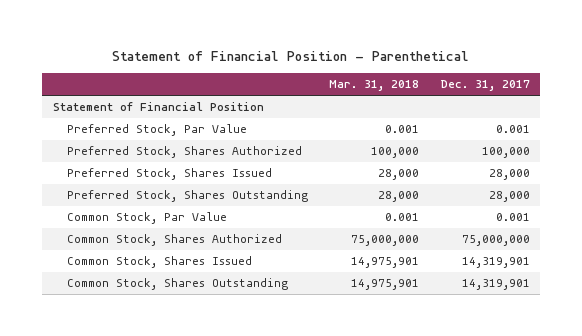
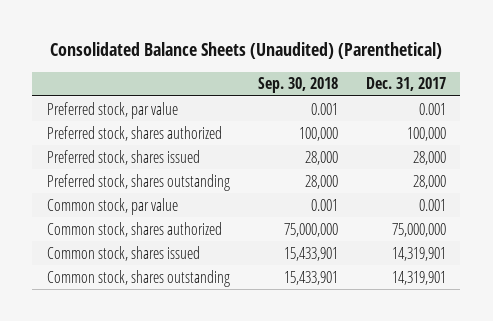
- Statement of Financial Position - Parenthetical
+ Consolidated Balance Sheets (Unaudited) (Parenthetical)
- | Mar. 31, 2018 | Dec. 31, 2017
+ | Sep. 30, 2018 | Dec. 31, 2017
- Statement of Financial Position
- Preferred Stock, Par Value | 0.001 | 0.001
- Preferred Stock, Shares Authorized | 100,000 | 100,000
- Preferred Stock, Shares Issued | 28,000 | 28,000
- Preferred Stock, Shares Outstanding | 28,000 | 28,000
- Common Stock, Par Value | 0.001 | 0.001
- Common Stock, Shares Authorized | 75,000,000 | 75,000,000
- Common Stock, Shares Issued | 14,975,901 | 14,319,901
- Common Stock, Shares Outstanding | 14,975,901 | 14,319,901
+ Preferred stock, par value | 0.001 | 0.001
+ Preferred stock, shares authorized | 100,000 | 100,000
+ Preferred stock, shares issued | 28,000 | 28,000
+ Preferred stock, shares outstanding | 28,000 | 28,000
+ Common stock, par value | 0.001 | 0.001
+ Common stock, shares authorized | 75,000,000 | 75,000,000
+ Common stock, shares issued | 15,433,901 | 14,319,901
+ Common stock, shares outstanding | 15,433,901 | 14,319,901

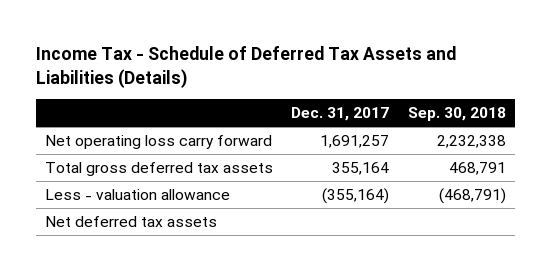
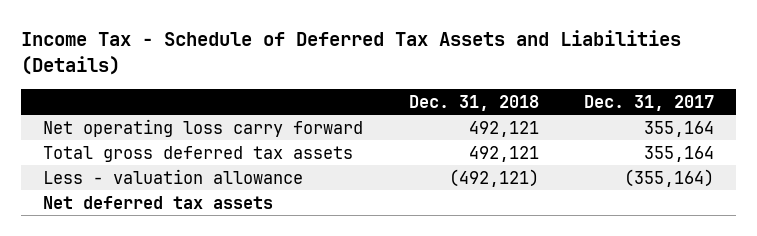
- | Dec. 31, 2017 | Sep. 30, 2018
+ | Dec. 31, 2018 | Dec. 31, 2017
- Net operating loss carry forward | 1,691,257 | 2,232,338
+ Net operating loss carry forward | 492,121 | 355,164

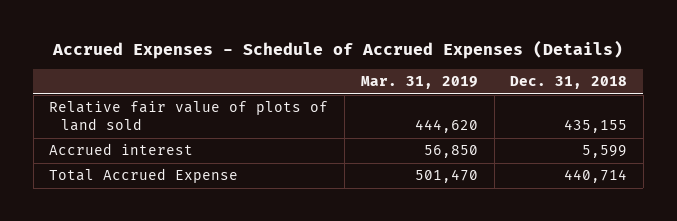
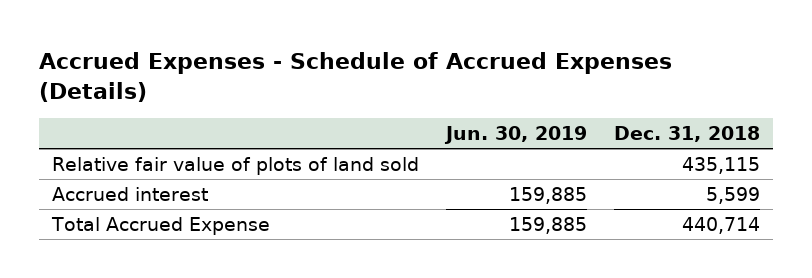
- | Mar. 31, 2019 | Dec. 31, 2018
+ | Jun. 30, 2019 | Dec. 31, 2018
- Relative fair value of plots of land sold | 444,620 | 435,155
+ Relative fair value of plots of land sold | | 435,115

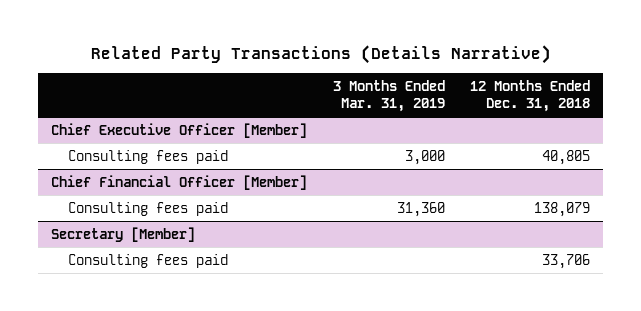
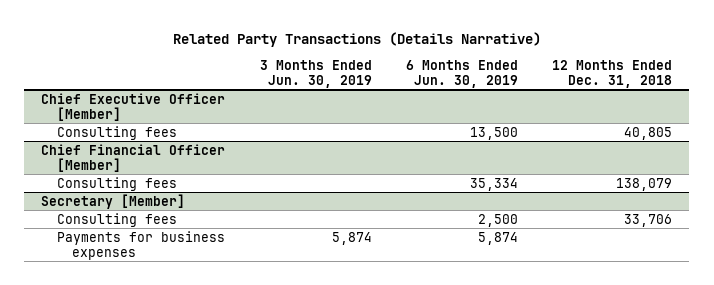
- | 3 Months Ended Mar. 31, 2019 | 12 Months Ended Dec. 31, 2018
+ | 3 Months Ended Jun. 30, 2019 | 6 Months Ended Jun. 30, 2019 | 12 Months Ended Dec. 31, 2018
@ Chief Executive Officer [Member]
- Consulting fees paid | 3,000 | 40,805
+ Consulting fees | | 13,500 | 40,805
@ Chief Financial Officer [Member]
- Consulting fees paid | 31,360 | 138,079
+ Consulting fees | | 35,334 | 138,079
@ Secretary [Member]
- Consulting fees paid | | 33,706
+ Consulting fees | | 2,500 | 33,706
+ Payments for business expenses | 5,874 | 5,874 |

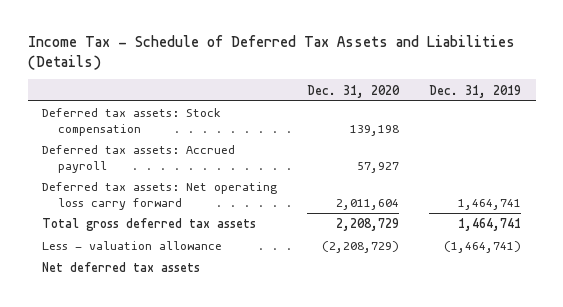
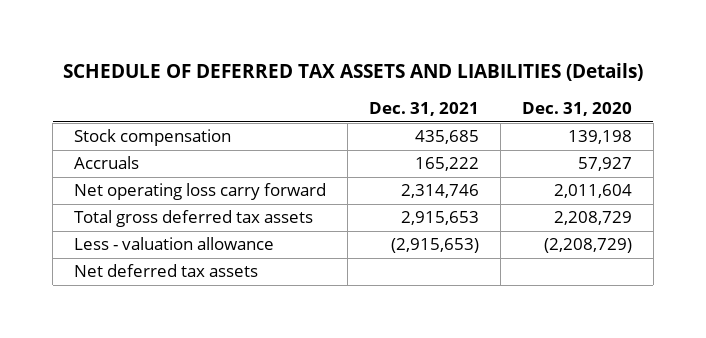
- Income Tax - Schedule of Deferred Tax Assets and Liabilities (Details)
+ SCHEDULE OF DEFERRED TAX ASSETS AND LIABILITIES (Details)
- | Dec. 31, 2020 | Dec. 31, 2019
+ | Dec. 31, 2021 | Dec. 31, 2020
- Deferred tax assets: Stock compensation | 139,198 |
- Deferred tax assets: Accrued payroll | 57,927 |
- Deferred tax assets: Net operating loss carry forward | 2,011,604 | 1,464,741
+ Stock compensation | 435,685 | 139,198
+ Accruals | 165,222 | 57,927
+ Net operating loss carry forward | 2,314,746 | 2,011,604

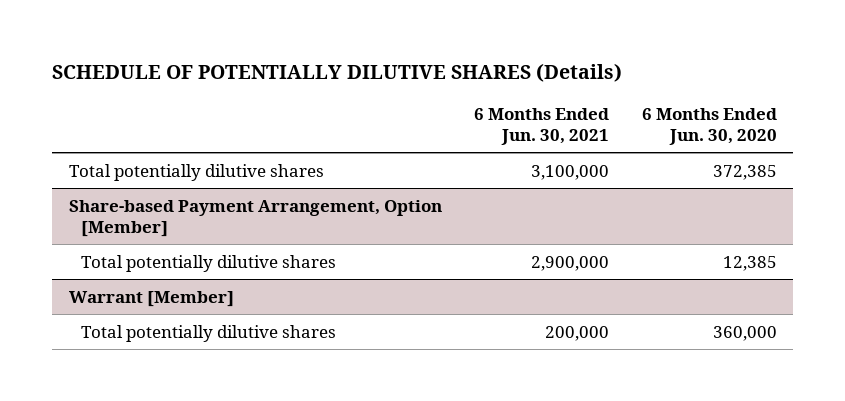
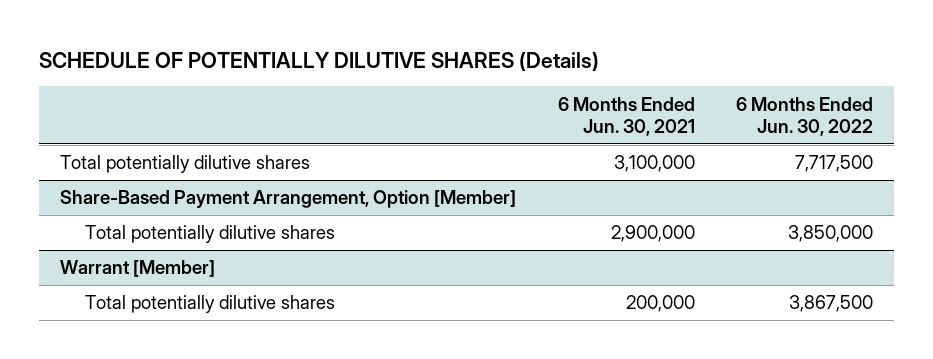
- | 6 Months Ended Jun. 30, 2021 | 6 Months Ended Jun. 30, 2020
+ | 6 Months Ended Jun. 30, 2021 | 6 Months Ended Jun. 30, 2022
- Share-based Payment Arrangement, Option [Member]
+ Share-Based Payment Arrangement, Option [Member]

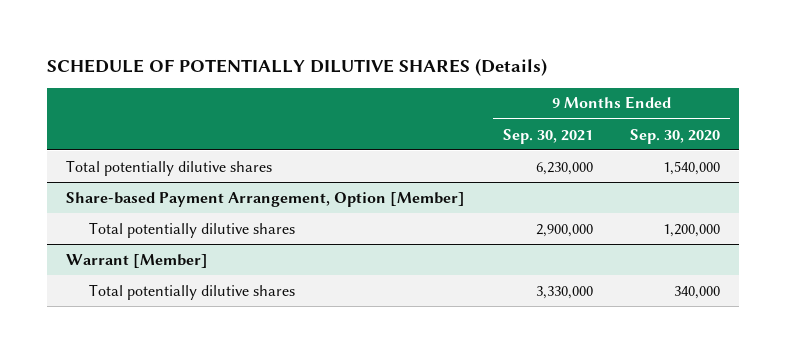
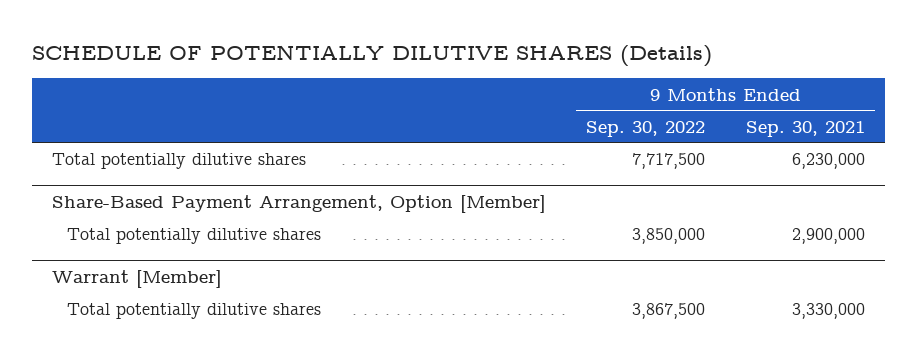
- | 9 Months Ended Sep. 30, 2021 | 9 Months Ended Sep. 30, 2020
+ | 9 Months Ended Sep. 30, 2022 | 9 Months Ended Sep. 30, 2021
- Share-based Payment Arrangement, Option [Member]
+ Share-Based Payment Arrangement, Option [Member]

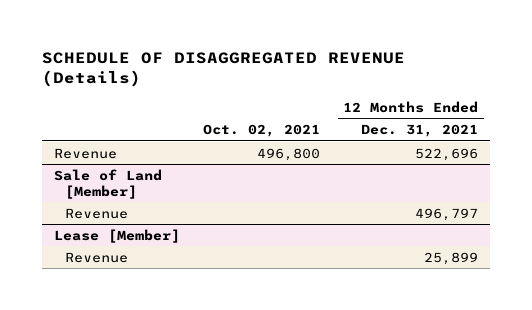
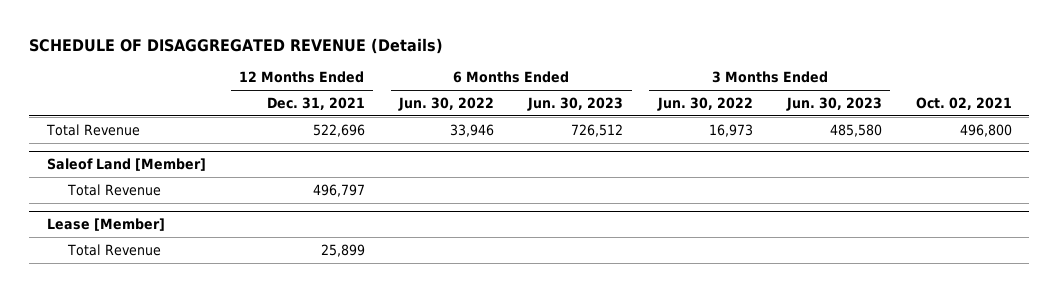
- | Oct. 02, 2021 | 12 Months Ended Dec. 31, 2021
+ | 12 Months Ended Dec. 31, 2021 | 6 Months Ended Jun. 30, 2022 | 6 Months Ended Jun. 30, 2023 | 3 Months Ended Jun. 30, 2022 | 3 Months Ended Jun. 30, 2023 | Oct. 02, 2021
- Revenue | 496,800 | 522,696
- Sale of Land [Member]
- Revenue | | 496,797
+ Total Revenue | 522,696 | 33,946 | 726,512 | 16,973 | 485,580 | 496,800
+ Saleof Land [Member]
+ Total Revenue | 496,797 | | | | |
@ Lease [Member]
- Revenue | | 25,899
+ Total Revenue | 25,899 | | | | |

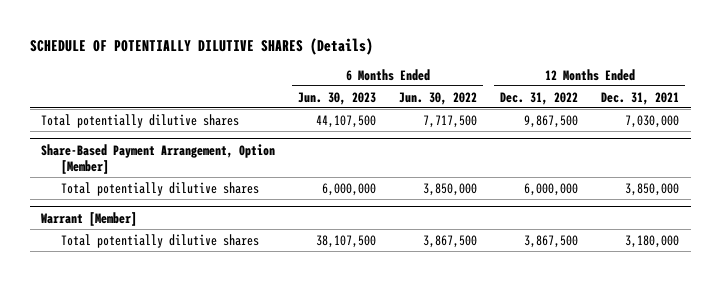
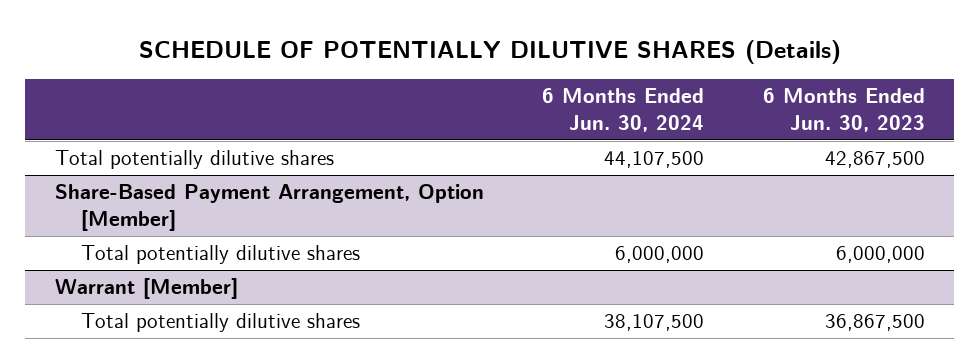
- | 6 Months Ended Jun. 30, 2023 | 6 Months Ended Jun. 30, 2022 | 12 Months Ended Dec. 31, 2022 | 12 Months Ended Dec. 31, 2021
+ | 6 Months Ended Jun. 30, 2024 | 6 Months Ended Jun. 30, 2023
- Total potentially dilutive shares | 44,107,500 | 7,717,500 | 9,867,500 | 7,030,000
+ Total potentially dilutive shares | 44,107,500 | 42,867,500
@ Warrant [Member]
- Total potentially dilutive shares | 38,107,500 | 3,867,500 | 3,867,500 | 3,180,000
+ Total potentially dilutive shares | 38,107,500 | 36,867,500

